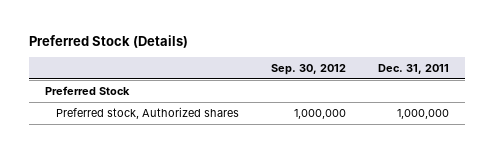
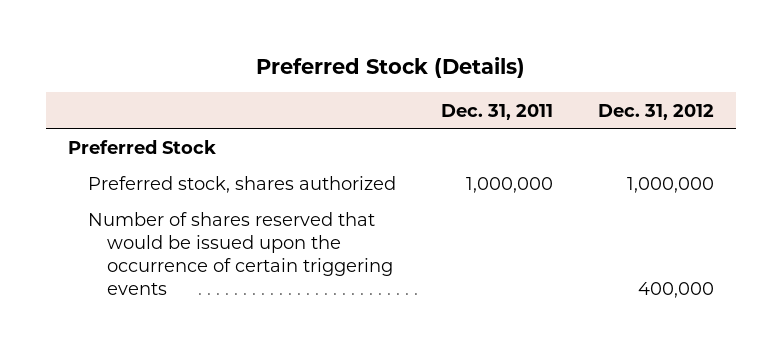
- | Sep. 30, 2012 | Dec. 31, 2011
+ | Dec. 31, 2011 | Dec. 31, 2012
- Preferred stock, Authorized shares | 1,000,000 | 1,000,000
+ Preferred stock, shares authorized | 1,000,000 | 1,000,000
+ Number of shares reserved that would be issued upon the occurrence of certain triggering events | | 400,000

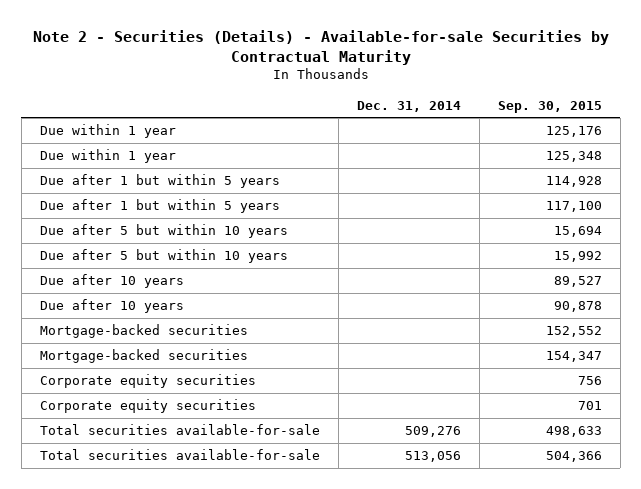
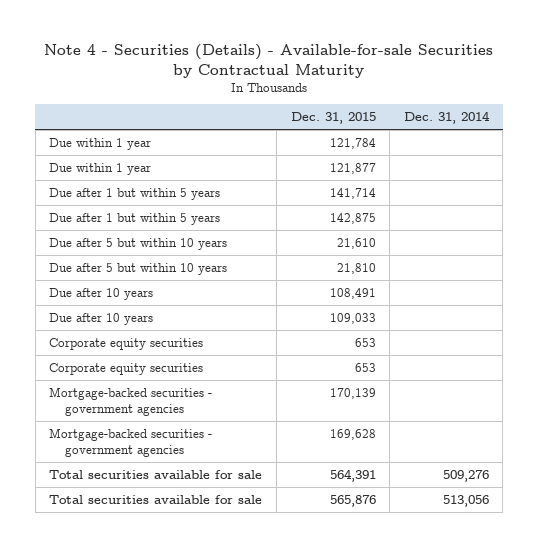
- Note 2 - Securities (Details) - Available-for-sale Securities by Contractual Maturity
+ Note 4 - Securities (Details) - Available-for-sale Securities by Contractual Maturity
- | Dec. 31, 2014 | Sep. 30, 2015
+ | Dec. 31, 2015 | Dec. 31, 2014
- Mortgage-backed securities | | 152,552
- Mortgage-backed securities | | 154,347
- Total securities available-for-sale | 509,276 | 498,633
- Total securities available-for-sale | 513,056 | 504,366
+ Mortgage-backed securities - government agencies | 170,139 |
+ Mortgage-backed securities - government agencies | 169,628 |
+ Total securities available for sale | 564,391 | 509,276
+ Total securities available for sale | 565,876 | 513,056

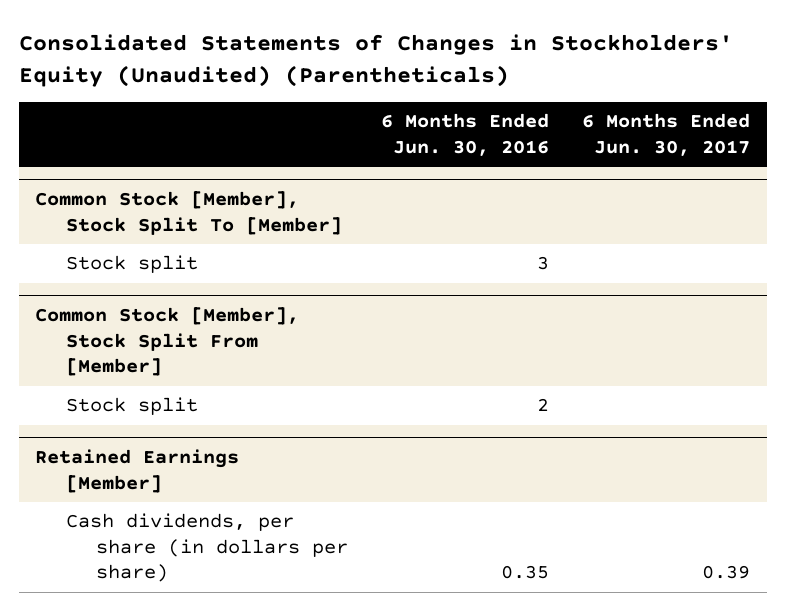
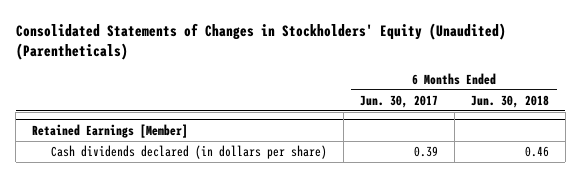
- | 6 Months Ended Jun. 30, 2016 | 6 Months Ended Jun. 30, 2017
+ | 6 Months Ended Jun. 30, 2017 | 6 Months Ended Jun. 30, 2018
- Common Stock [Member], Stock Split To [Member]
- Stock split | 3 |
- Common Stock [Member], Stock Split From [Member]
- Stock split | 2 |
@ Retained Earnings [Member]
- Cash dividends, per share (in dollars per share) | 0.35 | 0.39
+ Cash dividends declared (in dollars per share) | 0.39 | 0.46

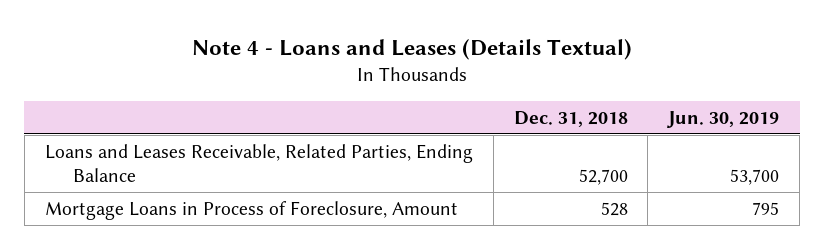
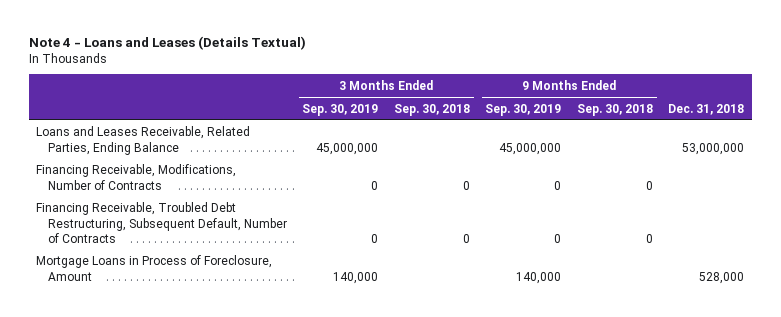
- | Dec. 31, 2018 | Jun. 30, 2019
+ | 3 Months Ended Sep. 30, 2019 | 3 Months Ended Sep. 30, 2018 | 9 Months Ended Sep. 30, 2019 | 9 Months Ended Sep. 30, 2018 | Dec. 31, 2018
- Loans and Leases Receivable, Related Parties, Ending Balance | 52,700 | 53,700
- Mortgage Loans in Process of Foreclosure, Amount | 528 | 795
+ Loans and Leases Receivable, Related Parties, Ending Balance | 45,000,000 | | 45,000,000 | | 53,000,000
+ Financing Receivable, Modifications, Number of Contracts | 0 | 0 | 0 | 0 |
+ Financing Receivable, Troubled Debt Restructuring, Subsequent Default, Number of Contracts | 0 | 0 | 0 | 0 |
+ Mortgage Loans in Process of Foreclosure, Amount | 140,000 | | 140,000 | | 528,000

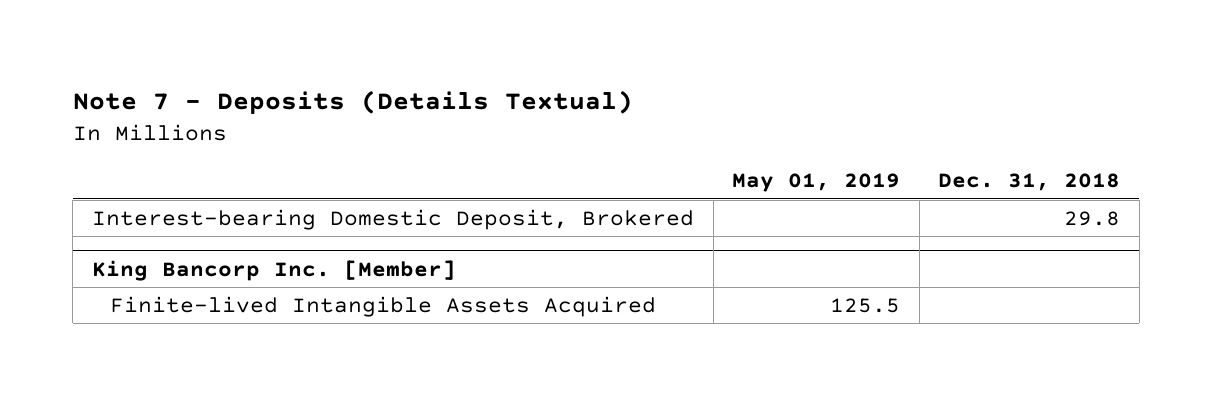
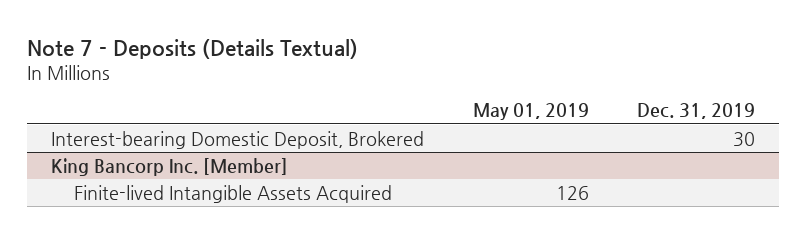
- | May 01, 2019 | Dec. 31, 2018
+ | May 01, 2019 | Dec. 31, 2019
@ King Bancorp Inc. [Member]
- Finite-lived Intangible Assets Acquired | 125.5 |
+ Finite-lived Intangible Assets Acquired | 126 |

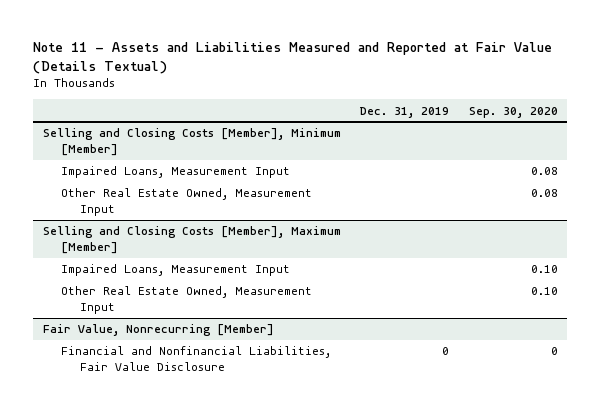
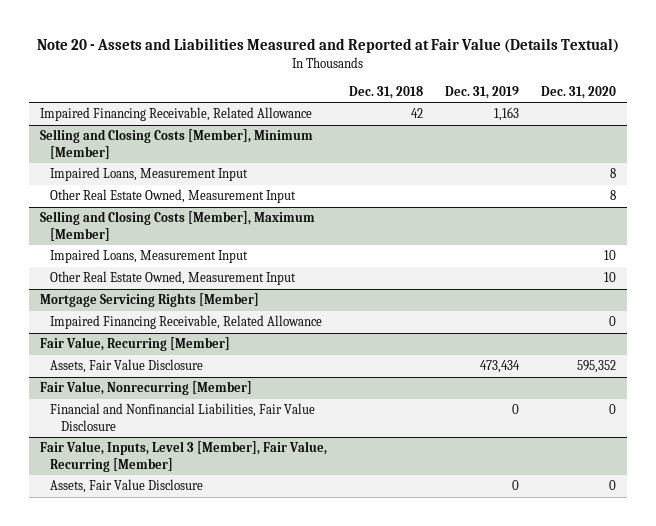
- Note 11 - Assets and Liabilities Measured and Reported at Fair Value (Details Textual)
+ Note 20 - Assets and Liabilities Measured and Reported at Fair Value (Details Textual)
- | Dec. 31, 2019 | Sep. 30, 2020
+ | Dec. 31, 2018 | Dec. 31, 2019 | Dec. 31, 2020
+ Impaired Financing Receivable, Related Allowance | 42 | 1,163 |
+ Mortgage Servicing Rights [Member]
+ Impaired Financing Receivable, Related Allowance | | | 0
+ Fair Value, Recurring [Member]
+ Assets, Fair Value Disclosure | | 473,434 | 595,352
+ Fair Value, Inputs, Level 3 [Member], Fair Value, Recurring [Member]
+ Assets, Fair Value Disclosure | | 0 | 0

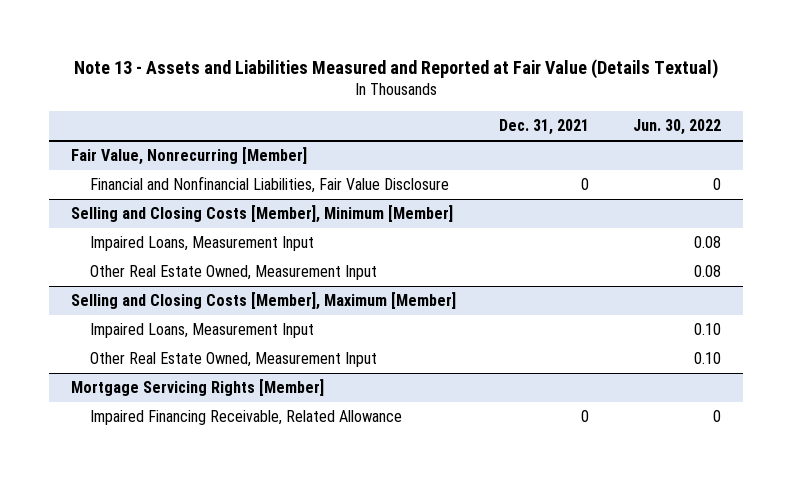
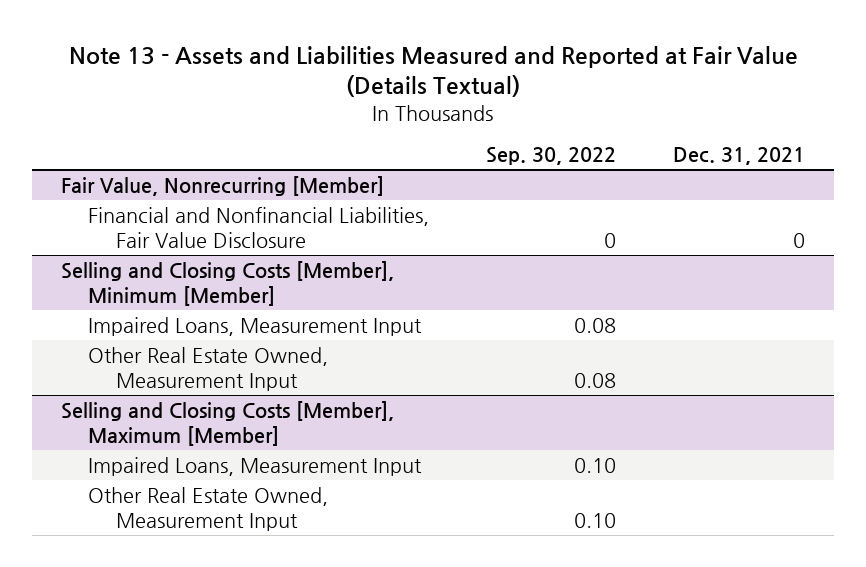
- | Dec. 31, 2021 | Jun. 30, 2022
+ | Sep. 30, 2022 | Dec. 31, 2021
- Mortgage Servicing Rights [Member]
- Impaired Financing Receivable, Related Allowance | 0 | 0

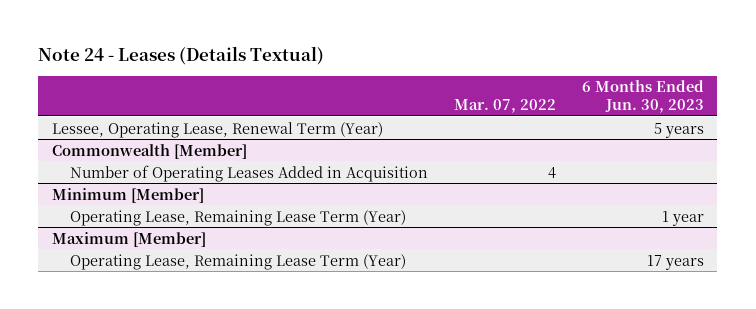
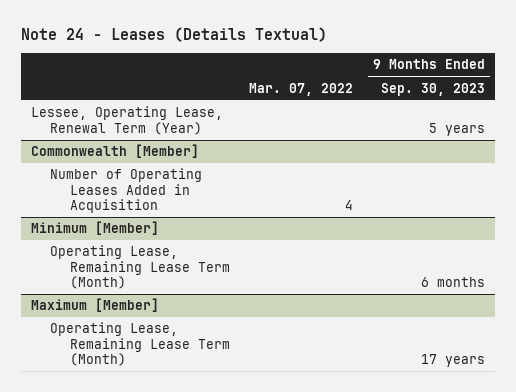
- | Mar. 07, 2022 | 6 Months Ended Jun. 30, 2023
+ | Mar. 07, 2022 | 9 Months Ended Sep. 30, 2023
@ Minimum [Member]
- Operating Lease, Remaining Lease Term (Year) | | 1 year
+ Operating Lease, Remaining Lease Term (Month) | | 6 months
@ Maximum [Member]
- Operating Lease, Remaining Lease Term (Year) | | 17 years
+ Operating Lease, Remaining Lease Term (Month) | | 17 years

